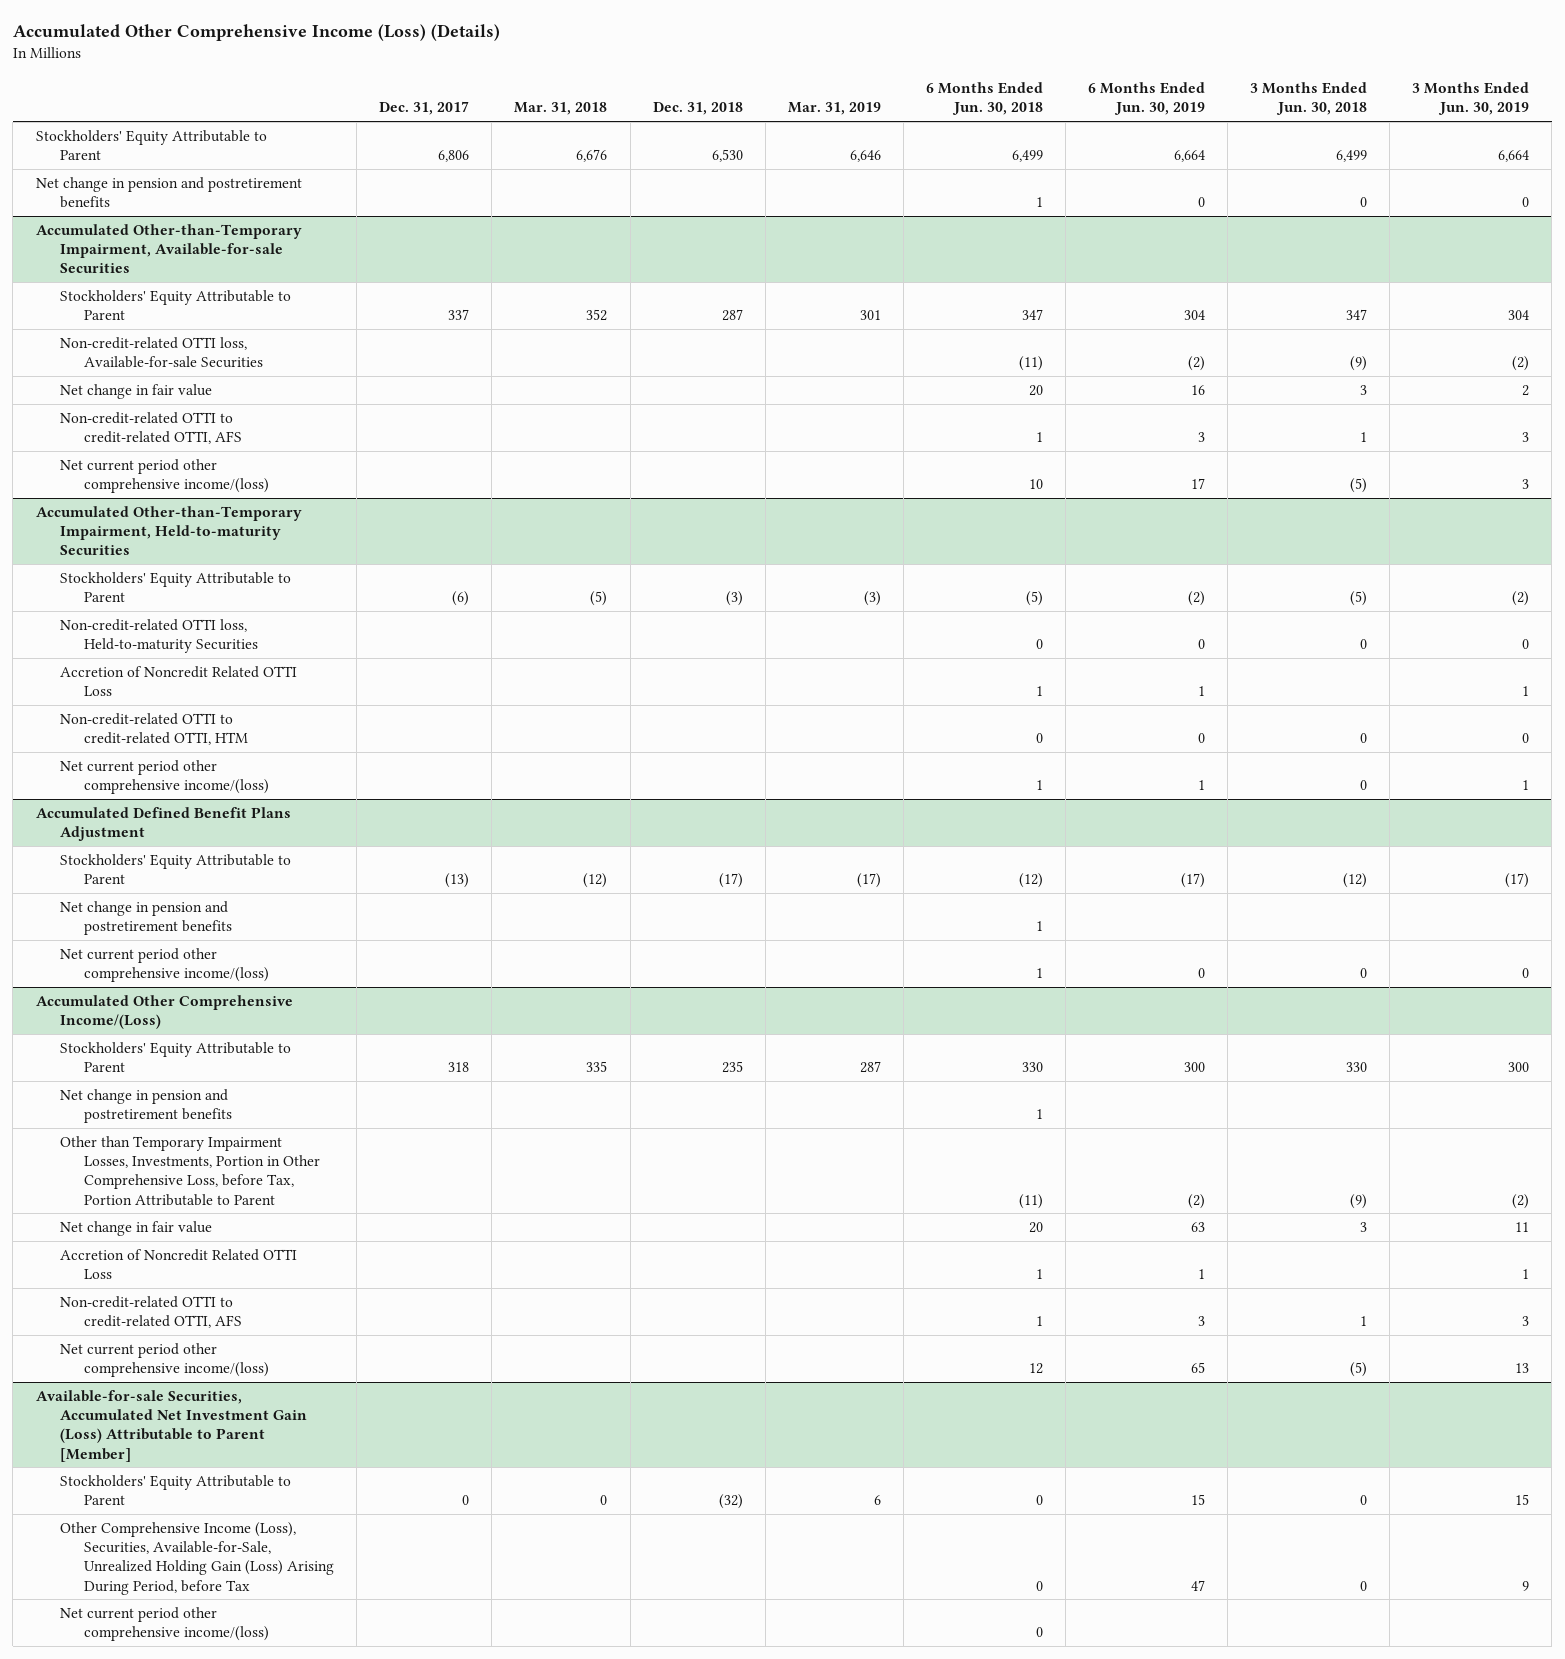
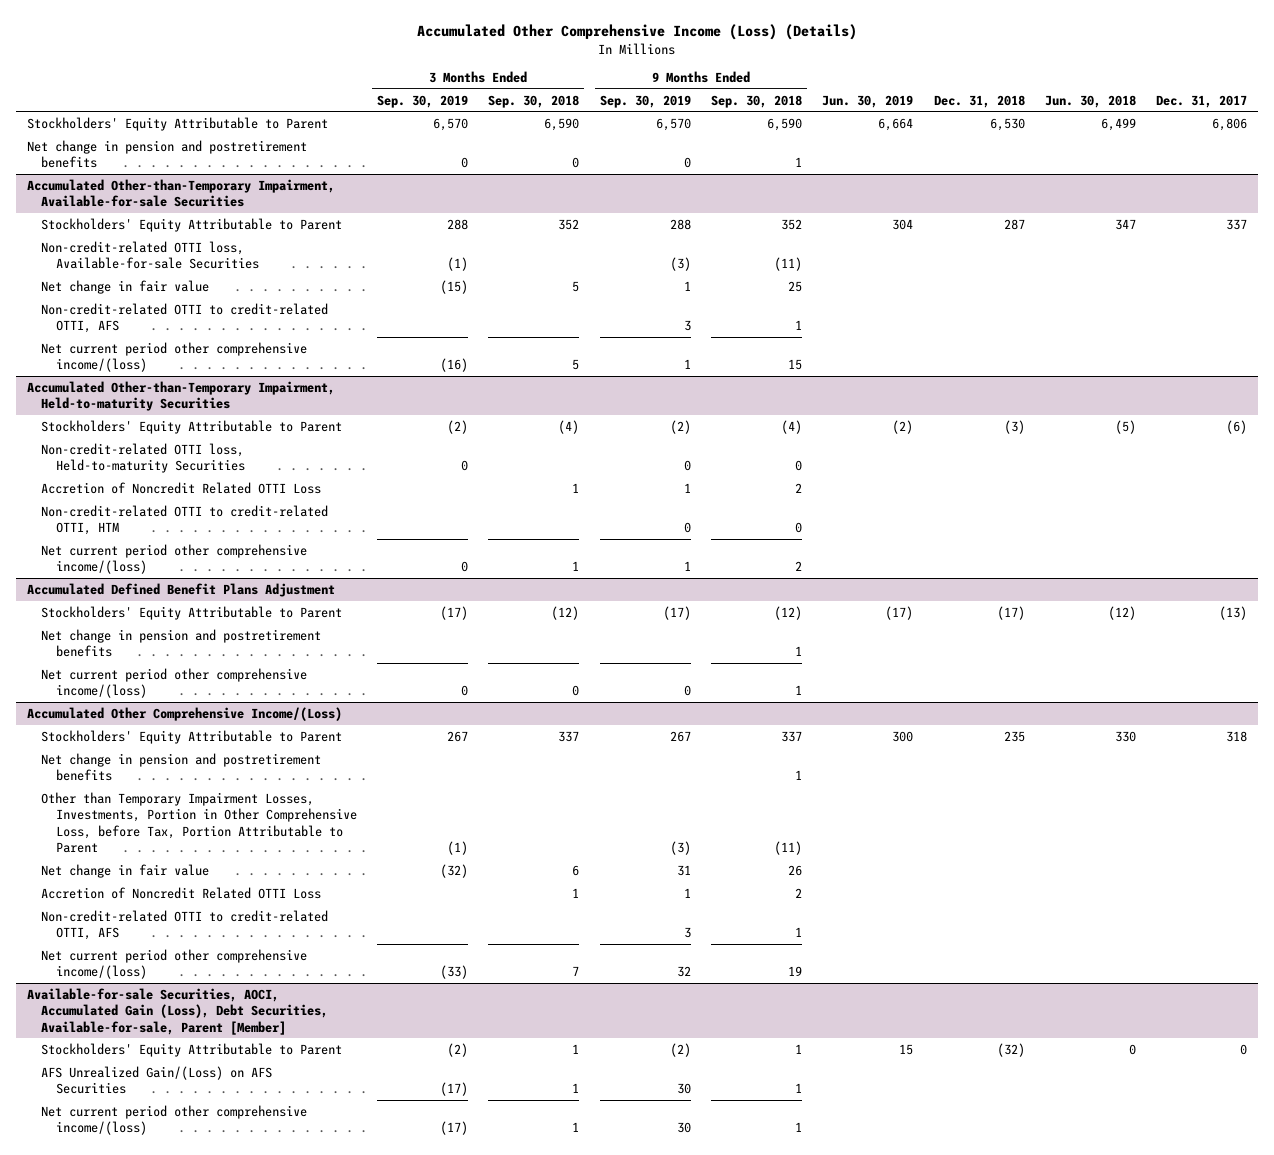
- | Dec. 31, 2017 | Mar. 31, 2018 | Dec. 31, 2018 | Mar. 31, 2019 | 6 Months Ended Jun. 30, 2018 | 6 Months Ended Jun. 30, 2019 | 3 Months Ended Jun. 30, 2018 | 3 Months Ended Jun. 30, 2019
+ | 3 Months Ended Sep. 30, 2019 | 3 Months Ended Sep. 30, 2018 | 9 Months Ended Sep. 30, 2019 | 9 Months Ended Sep. 30, 2018 | Jun. 30, 2019 | Dec. 31, 2018 | Jun. 30, 2018 | Dec. 31, 2017
- Available-for-sale Securities, Accumulated Net Investment Gain (Loss) Attributable to Parent [Member]
+ Available-for-sale Securities, AOCI, Accumulated Gain (Loss), Debt Securities, Available-for-sale, Parent [Member]
- Other Comprehensive Income (Loss), Securities, Available-for-Sale, Unrealized Holding Gain (Loss) Arising During Period, before Tax | | | | | 0 | 47 | 0 | 9
+ AFS Unrealized Gain/(Loss) on AFS Securities | (17) | 1 | 30 | 1 | | | |

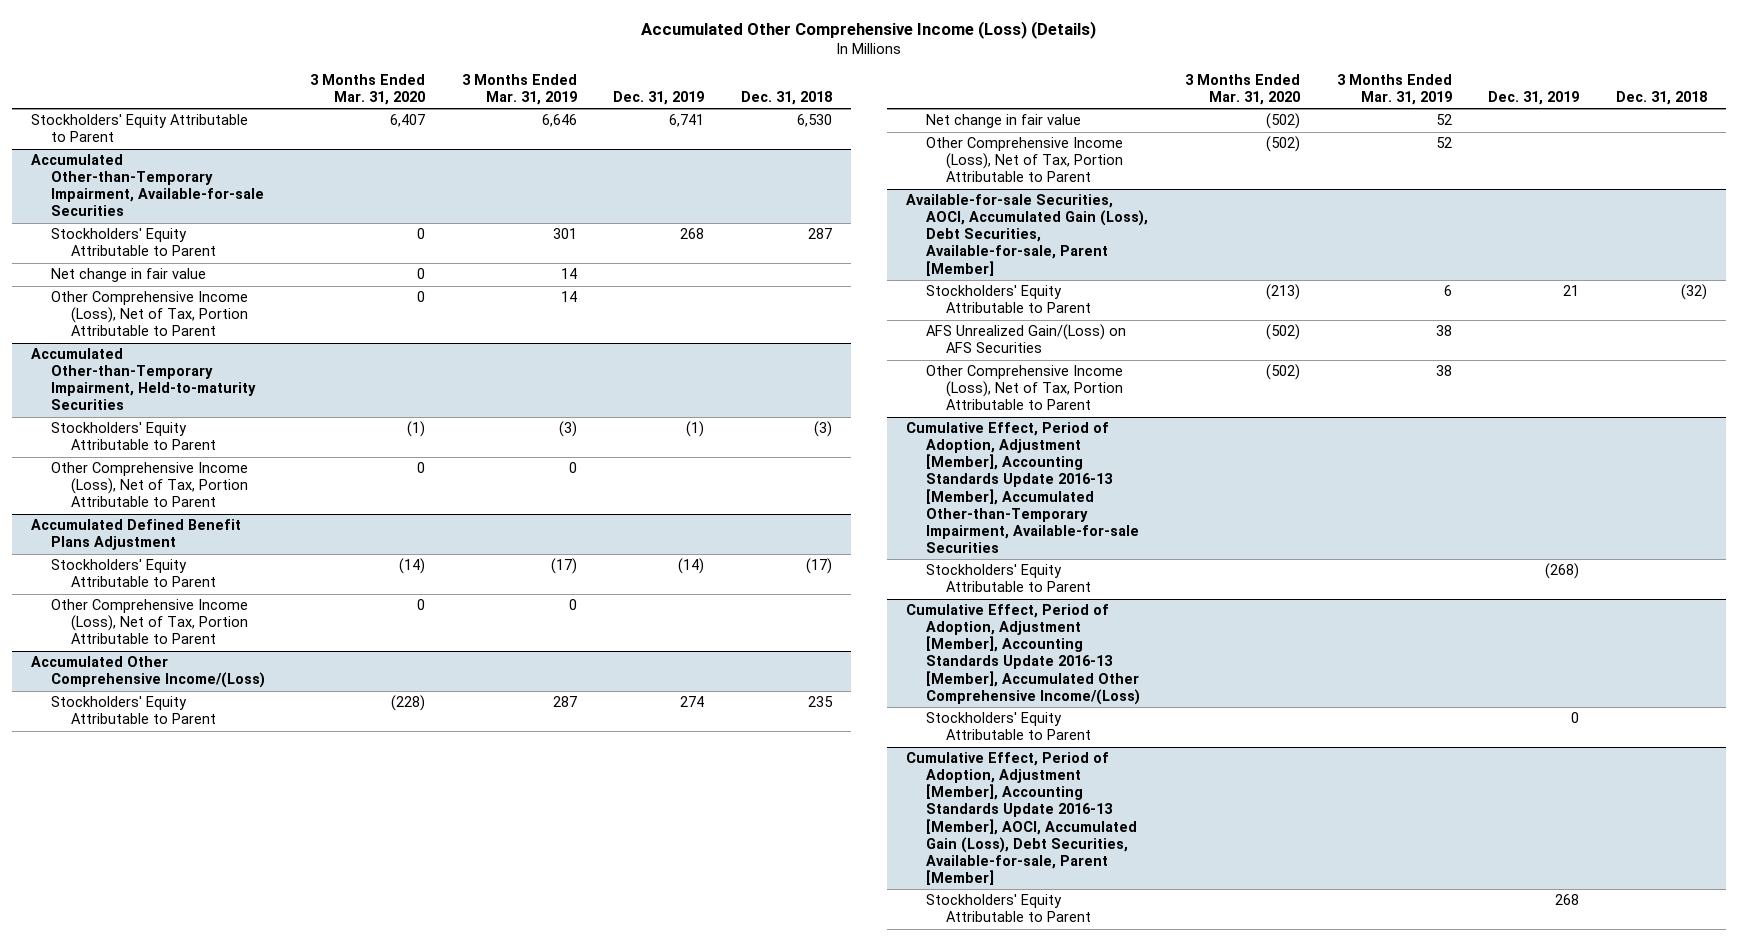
- | 3 Months Ended Sep. 30, 2019 | 3 Months Ended Sep. 30, 2018 | 9 Months Ended Sep. 30, 2019 | 9 Months Ended Sep. 30, 2018 | Jun. 30, 2019 | Dec. 31, 2018 | Jun. 30, 2018 | Dec. 31, 2017
+ | 3 Months Ended Mar. 31, 2020 | 3 Months Ended Mar. 31, 2019 | Dec. 31, 2019 | Dec. 31, 2018
- Net change in pension and postretirement benefits | 0 | 0 | 0 | 1 | | | |
@ Accumulated Other-than-Temporary Impairment, Available-for-sale Securities
- Non-credit-related OTTI loss, Available-for-sale Securities | (1) | | (3) | (11) | | | |
- Non-credit-related OTTI to credit-related OTTI, AFS | | | 3 | 1 | | | |
- Net current period other comprehensive income/(loss) | (16) | 5 | 1 | 15 | | | |
+ Other Comprehensive Income (Loss), Net of Tax, Portion Attributable to Parent | 0 | 14 | |
@ Accumulated Other-than-Temporary Impairment, Held-to-maturity Securities
- Non-credit-related OTTI loss, Held-to-maturity Securities | 0 | | 0 | 0 | | | |
- Accretion of Noncredit Related OTTI Loss | | 1 | 1 | 2 | | | |
- Non-credit-related OTTI to credit-related OTTI, HTM | | | 0 | 0 | | | |
- Net current period other comprehensive income/(loss) | 0 | 1 | 1 | 2 | | | |
+ Other Comprehensive Income (Loss), Net of Tax, Portion Attributable to Parent | 0 | 0 | |
@ Accumulated Defined Benefit Plans Adjustment
- Net change in pension and postretirement benefits | | | | 1 | | | |
- Net current period other comprehensive income/(loss) | 0 | 0 | 0 | 1 | | | |
+ Other Comprehensive Income (Loss), Net of Tax, Portion Attributable to Parent | 0 | 0 | |
@ Accumulated Other Comprehensive Income/(Loss)
- Net change in pension and postretirement benefits | | | | 1 | | | |
- Other than Temporary Impairment Losses, Investments, Portion in Other Comprehensive Loss, before Tax, Portion Attributable to Parent | (1) | | (3) | (11) | | | |
- Accretion of Noncredit Related OTTI Loss | | 1 | 1 | 2 | | | |
- Non-credit-related OTTI to credit-related OTTI, AFS | | | 3 | 1 | | | |
- Net current period other comprehensive income/(loss) | (33) | 7 | 32 | 19 | | | |
+ Other Comprehensive Income (Loss), Net of Tax, Portion Attributable to Parent | (502) | 52 | |
@ Available-for-sale Securities, AOCI, Accumulated Gain (Loss), Debt Securities, Available-for-sale, Parent [Member]
- Net current period other comprehensive income/(loss) | (17) | 1 | 30 | 1 | | | |
+ Other Comprehensive Income (Loss), Net of Tax, Portion Attributable to Parent | (502) | 38 | |
+ Cumulative Effect, Period of Adoption, Adjustment [Member], Accounting Standards Update 2016-13 [Member], Accumulated Other-than-Temporary Impairment, Available-for-sale Securities
+ Stockholders' Equity Attributable to Parent | | | (268) |
+ Cumulative Effect, Period of Adoption, Adjustment [Member], Accounting Standards Update 2016-13 [Member], Accumulated Other Comprehensive Income/(Loss)
+ Stockholders' Equity Attributable to Parent | | | 0 |
+ Cumulative Effect, Period of Adoption, Adjustment [Member], Accounting Standards Update 2016-13 [Member], AOCI, Accumulated Gain (Loss), Debt Securities, Available-for-sale, Parent [Member]
+ Stockholders' Equity Attributable to Parent | | | 268 |

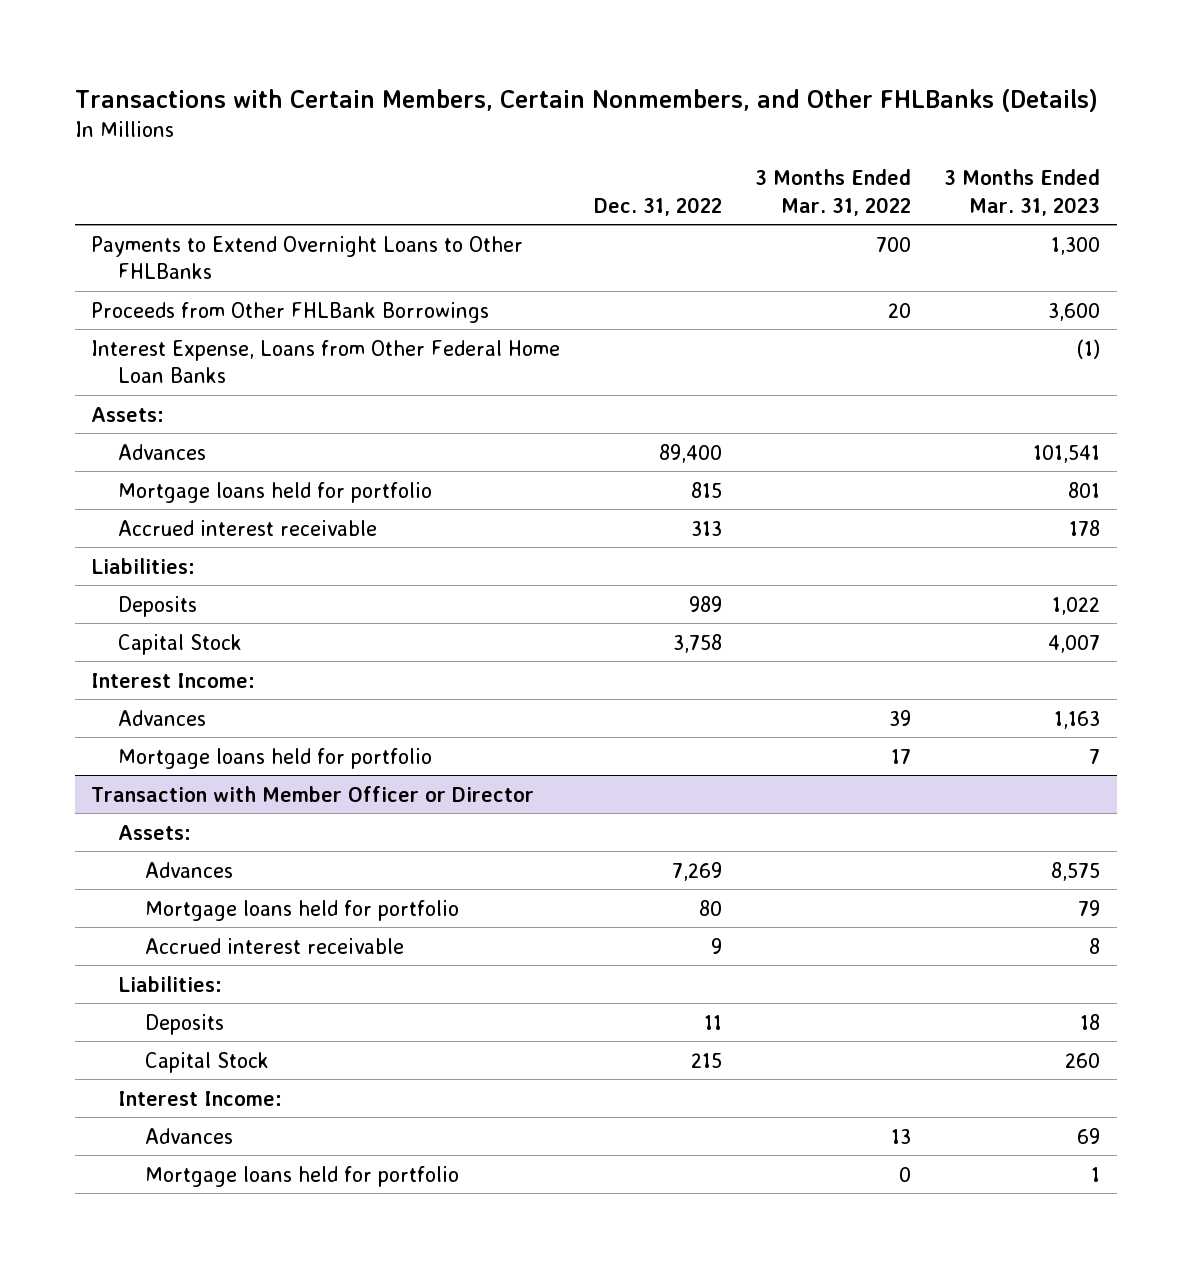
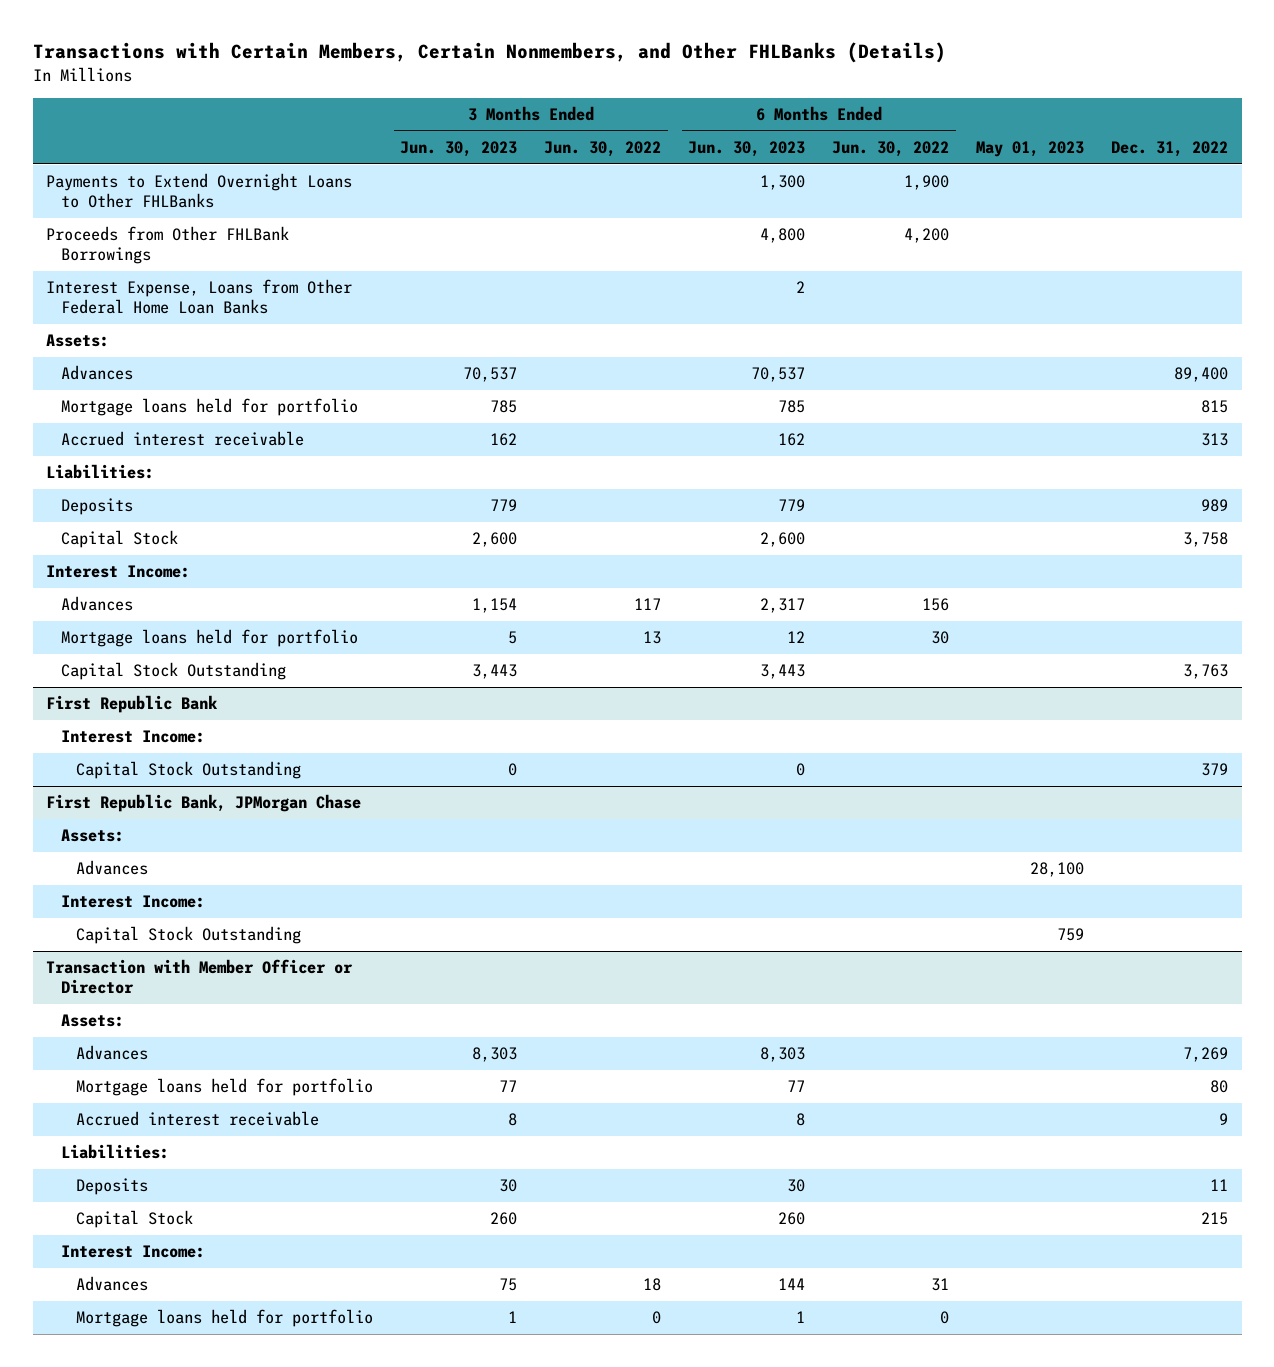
- | Dec. 31, 2022 | 3 Months Ended Mar. 31, 2022 | 3 Months Ended Mar. 31, 2023
+ | 3 Months Ended Jun. 30, 2023 | 3 Months Ended Jun. 30, 2022 | 6 Months Ended Jun. 30, 2023 | 6 Months Ended Jun. 30, 2022 | May 01, 2023 | Dec. 31, 2022
+ Capital Stock Outstanding | 3,443 | | 3,443 | | | 3,763
+ First Republic Bank
+ Interest Income:
+ Capital Stock Outstanding | 0 | | 0 | | | 379
+ First Republic Bank, JPMorgan Chase
+ Assets:
+ Advances | | | | | 28,100 |
+ Interest Income:
+ Capital Stock Outstanding | | | | | 759 |

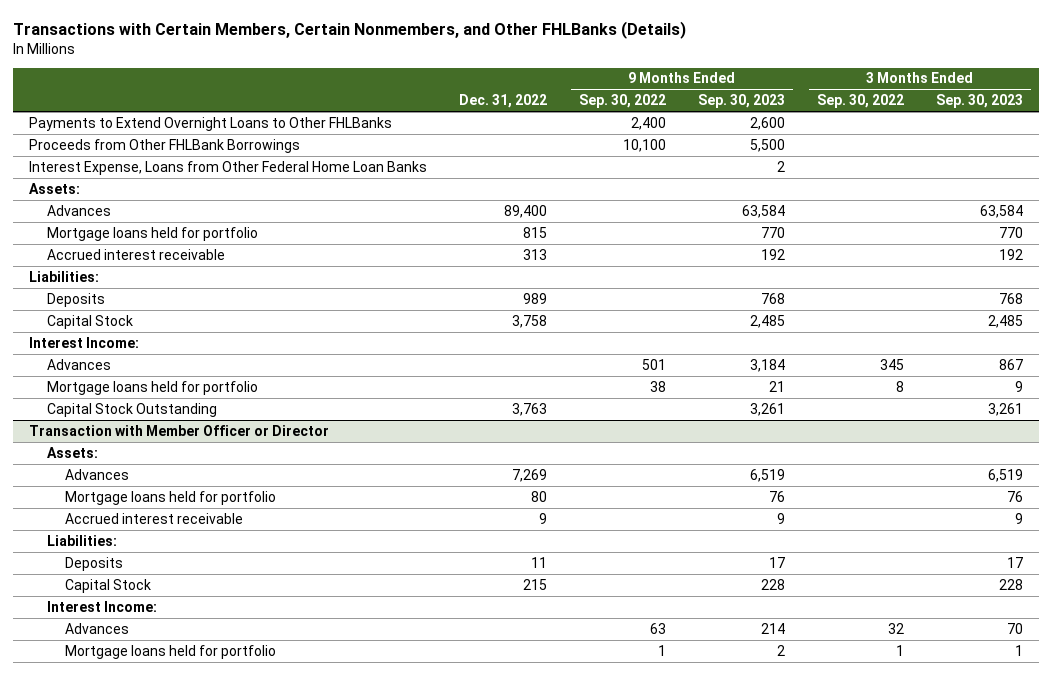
- | 3 Months Ended Jun. 30, 2023 | 3 Months Ended Jun. 30, 2022 | 6 Months Ended Jun. 30, 2023 | 6 Months Ended Jun. 30, 2022 | May 01, 2023 | Dec. 31, 2022
+ | Dec. 31, 2022 | 9 Months Ended Sep. 30, 2022 | 9 Months Ended Sep. 30, 2023 | 3 Months Ended Sep. 30, 2022 | 3 Months Ended Sep. 30, 2023
- First Republic Bank
- Interest Income:
- Capital Stock Outstanding | 0 | | 0 | | | 379
- First Republic Bank, JPMorgan Chase
- Assets:
- Advances | | | | | 28,100 |
- Interest Income:
- Capital Stock Outstanding | | | | | 759 |

